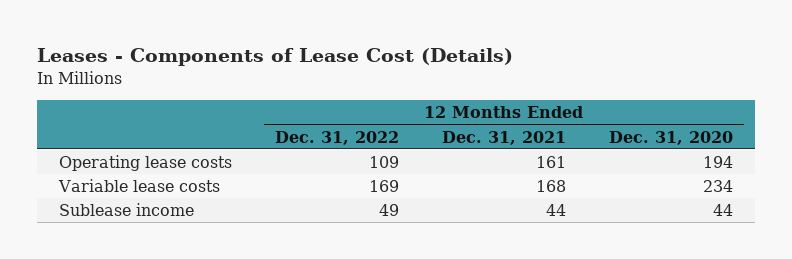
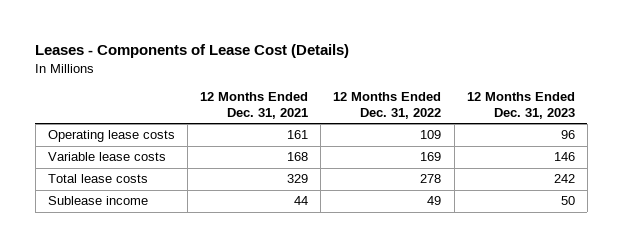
- | 12 Months Ended Dec. 31, 2022 | 12 Months Ended Dec. 31, 2021 | 12 Months Ended Dec. 31, 2020
+ | 12 Months Ended Dec. 31, 2021 | 12 Months Ended Dec. 31, 2022 | 12 Months Ended Dec. 31, 2023
+ Total lease costs | 329 | 278 | 242

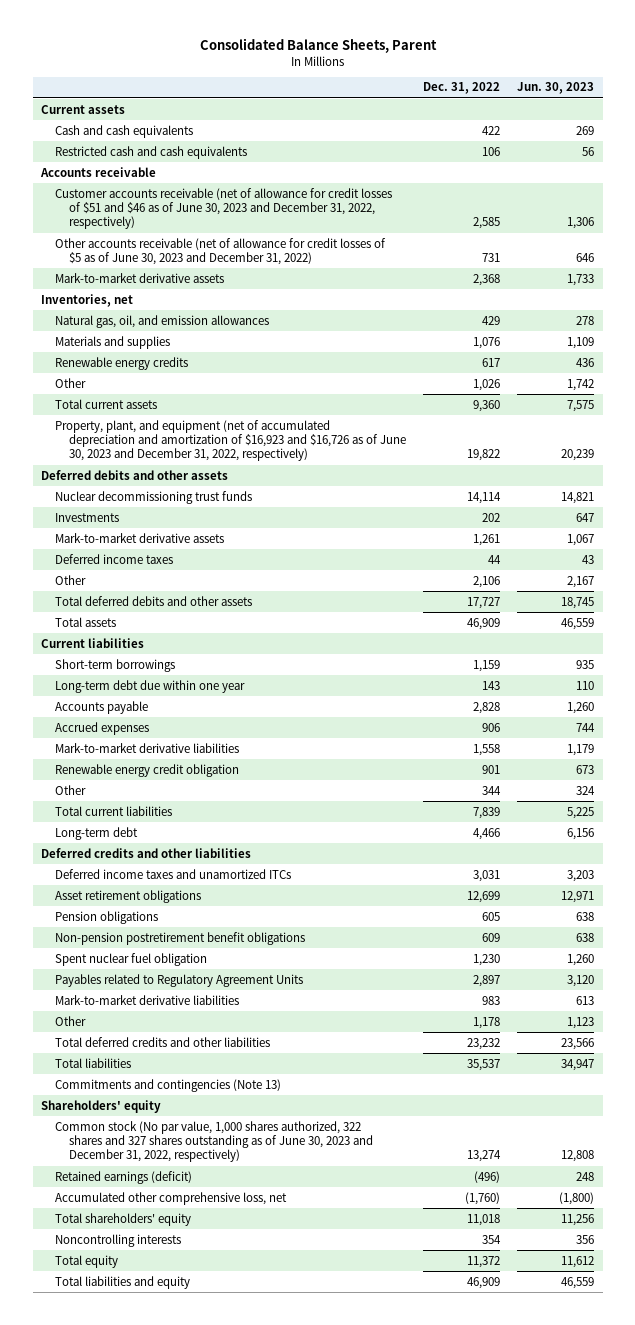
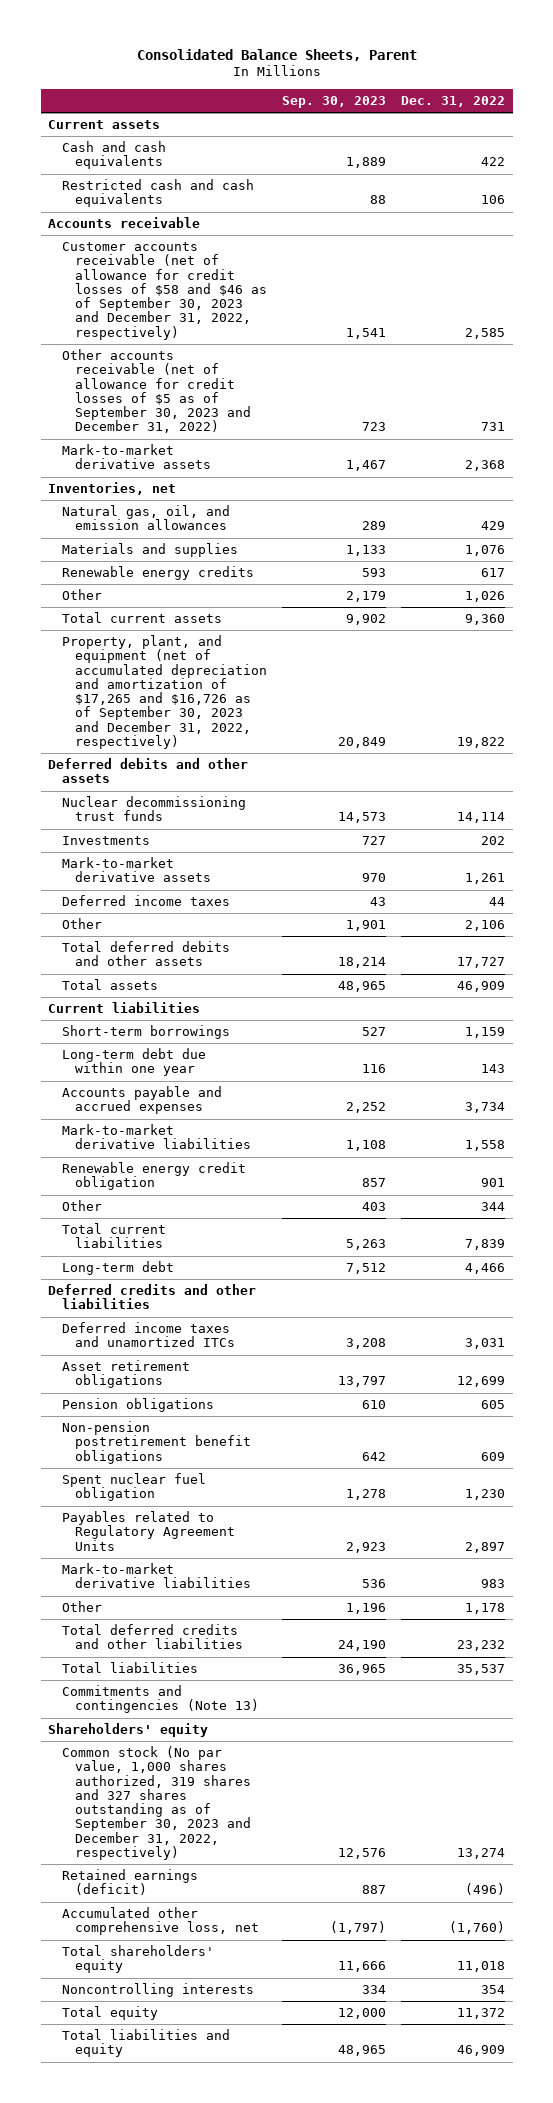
- | Dec. 31, 2022 | Jun. 30, 2023
+ | Sep. 30, 2023 | Dec. 31, 2022
- Customer accounts receivable (net of allowance for credit losses of $51 and $46 as of June 30, 2023 and December 31, 2022, respectively) | 2,585 | 1,306
- Other accounts receivable (net of allowance for credit losses of $5 as of June 30, 2023 and December 31, 2022) | 731 | 646
+ Customer accounts receivable (net of allowance for credit losses of $58 and $46 as of September 30, 2023 and December 31, 2022, respectively) | 1,541 | 2,585
+ Other accounts receivable (net of allowance for credit losses of $5 as of September 30, 2023 and December 31, 2022) | 723 | 731
- Property, plant, and equipment (net of accumulated depreciation and amortization of $16,923 and $16,726 as of June 30, 2023 and December 31, 2022, respectively) | 19,822 | 20,239
+ Property, plant, and equipment (net of accumulated depreciation and amortization of $17,265 and $16,726 as of September 30, 2023 and December 31, 2022, respectively) | 20,849 | 19,822
- Accounts payable | 2,828 | 1,260
- Accrued expenses | 906 | 744
+ Accounts payable and accrued expenses | 2,252 | 3,734
- Common stock (No par value, 1,000 shares authorized, 322 shares and 327 shares outstanding as of June 30, 2023 and December 31, 2022, respectively) | 13,274 | 12,808
+ Common stock (No par value, 1,000 shares authorized, 319 shares and 327 shares outstanding as of September 30, 2023 and December 31, 2022, respectively) | 12,576 | 13,274

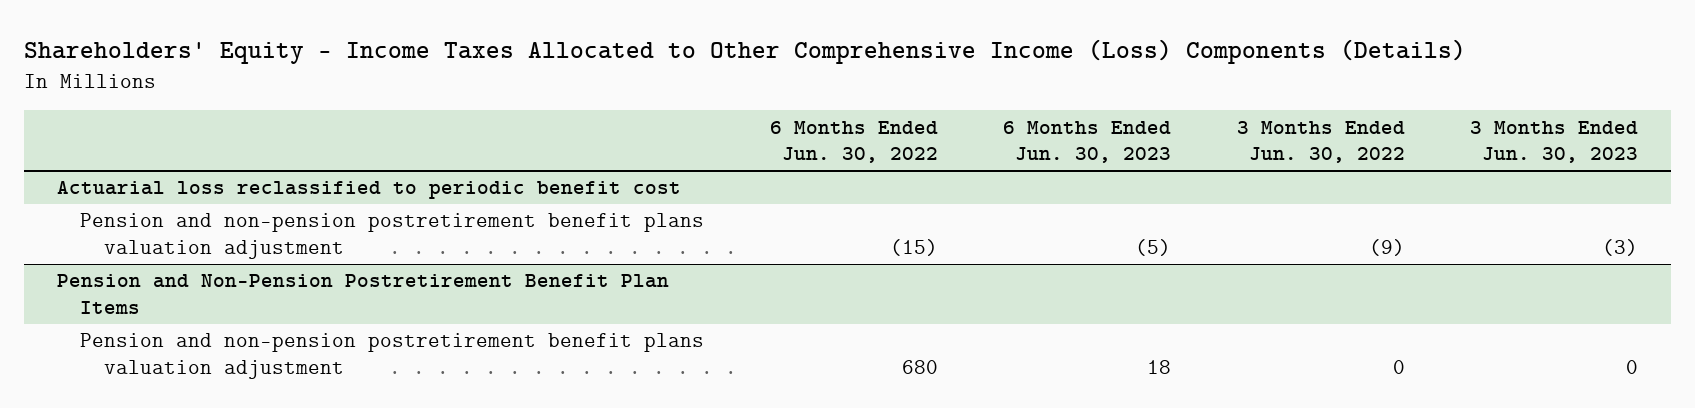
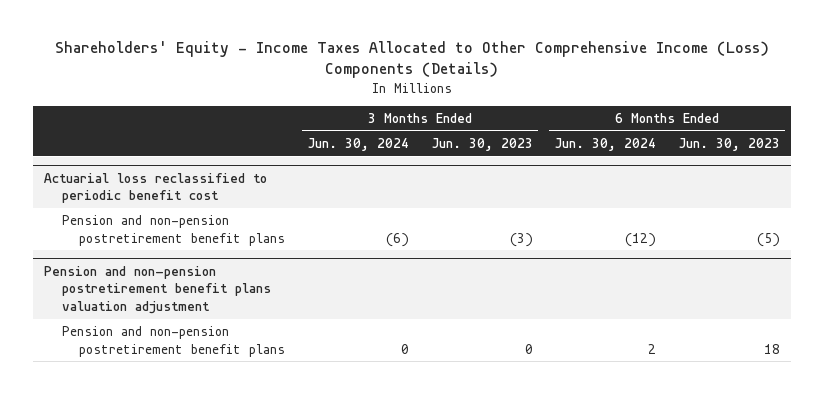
- | 6 Months Ended Jun. 30, 2022 | 6 Months Ended Jun. 30, 2023 | 3 Months Ended Jun. 30, 2022 | 3 Months Ended Jun. 30, 2023
+ | 3 Months Ended Jun. 30, 2024 | 3 Months Ended Jun. 30, 2023 | 6 Months Ended Jun. 30, 2024 | 6 Months Ended Jun. 30, 2023
@ Actuarial loss reclassified to periodic benefit cost
- Pension and non-pension postretirement benefit plans valuation adjustment | (15) | (5) | (9) | (3)
- Pension and Non-Pension Postretirement Benefit Plan Items
- Pension and non-pension postretirement benefit plans valuation adjustment | 680 | 18 | 0 | 0
@ Actuarial loss reclassified to periodic benefit cost
+ Pension and non-pension postretirement benefit plans | (6) | (3) | (12) | (5)
+ Pension and non-pension postretirement benefit plans valuation adjustment
+ Pension and non-pension postretirement benefit plans | 0 | 0 | 2 | 18

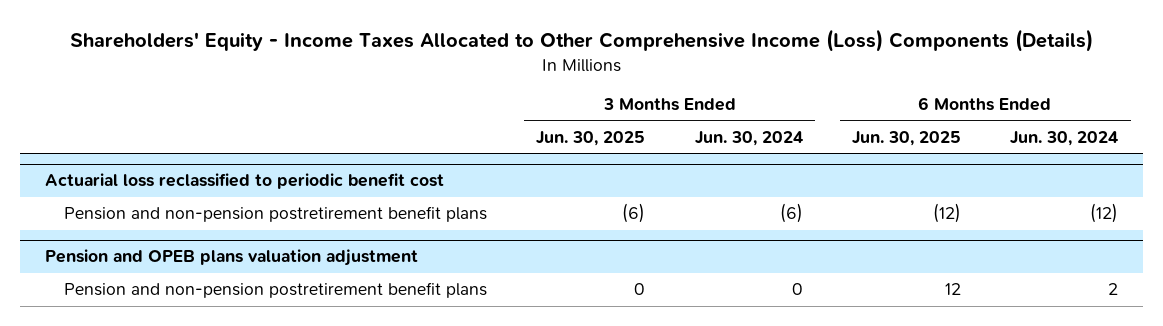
- | 3 Months Ended Jun. 30, 2024 | 3 Months Ended Jun. 30, 2023 | 6 Months Ended Jun. 30, 2024 | 6 Months Ended Jun. 30, 2023
+ | 3 Months Ended Jun. 30, 2025 | 3 Months Ended Jun. 30, 2024 | 6 Months Ended Jun. 30, 2025 | 6 Months Ended Jun. 30, 2024
- Pension and non-pension postretirement benefit plans valuation adjustment
+ Pension and OPEB plans valuation adjustment

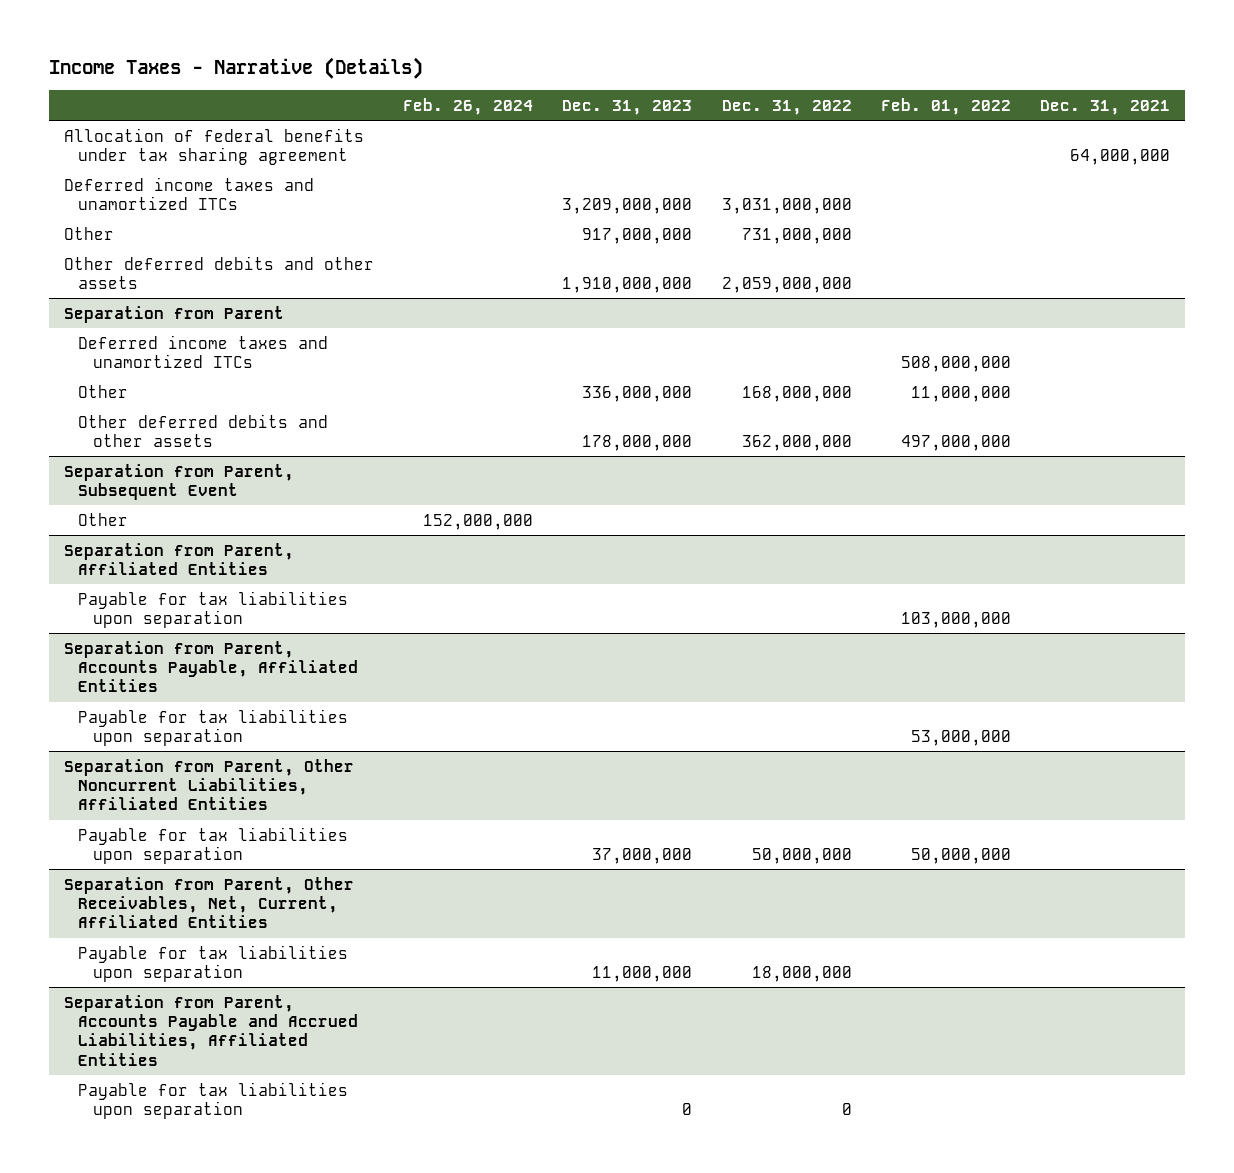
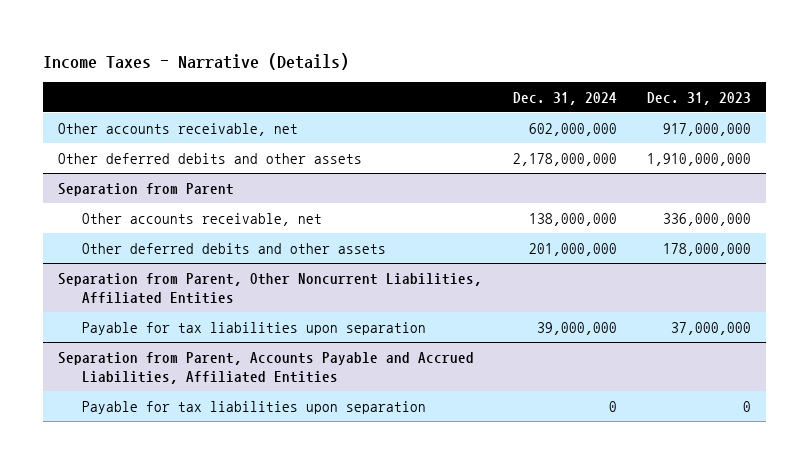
- | Feb. 26, 2024 | Dec. 31, 2023 | Dec. 31, 2022 | Feb. 01, 2022 | Dec. 31, 2021
+ | Dec. 31, 2024 | Dec. 31, 2023
- Allocation of federal benefits under tax sharing agreement | | | | | 64,000,000
- Deferred income taxes and unamortized ITCs | | 3,209,000,000 | 3,031,000,000 | |
- Other | | 917,000,000 | 731,000,000 | |
+ Other accounts receivable, net | 602,000,000 | 917,000,000
@ Separation from Parent
- Deferred income taxes and unamortized ITCs | | | | 508,000,000 |
- Other | | 336,000,000 | 168,000,000 | 11,000,000 |
+ Other accounts receivable, net | 138,000,000 | 336,000,000
- Separation from Parent, Subsequent Event
- Other | 152,000,000 | | | |
- Separation from Parent, Affiliated Entities
- Payable for tax liabilities upon separation | | | | 103,000,000 |
- Separation from Parent, Accounts Payable, Affiliated Entities
- Payable for tax liabilities upon separation | | | | 53,000,000 |
- Separation from Parent, Other Receivables, Net, Current, Affiliated Entities
- Payable for tax liabilities upon separation | | 11,000,000 | 18,000,000 | |

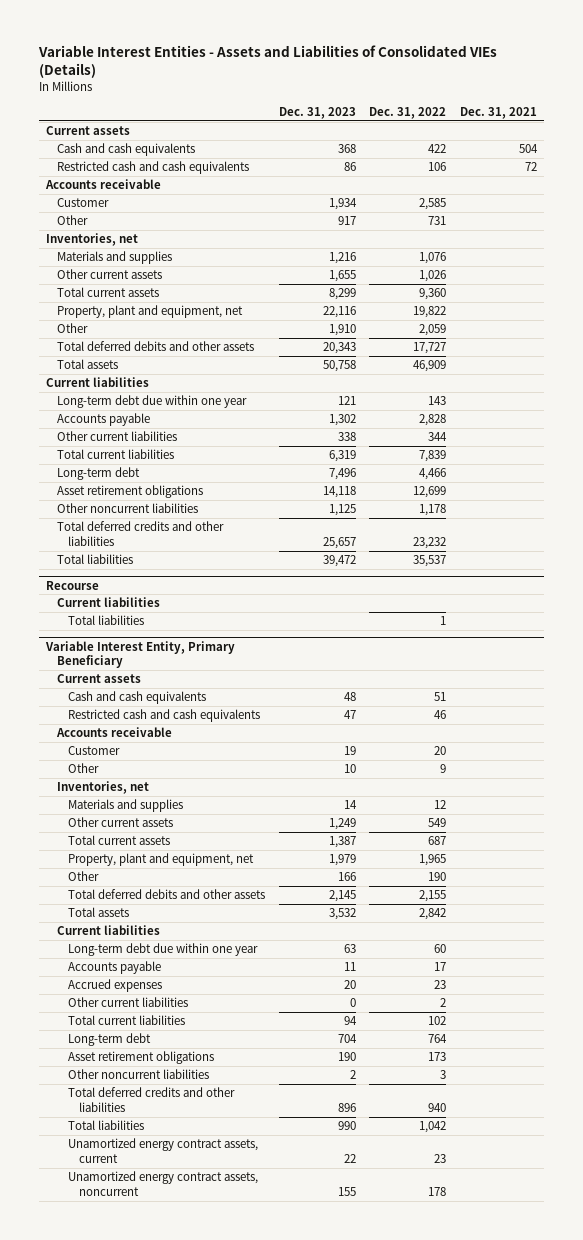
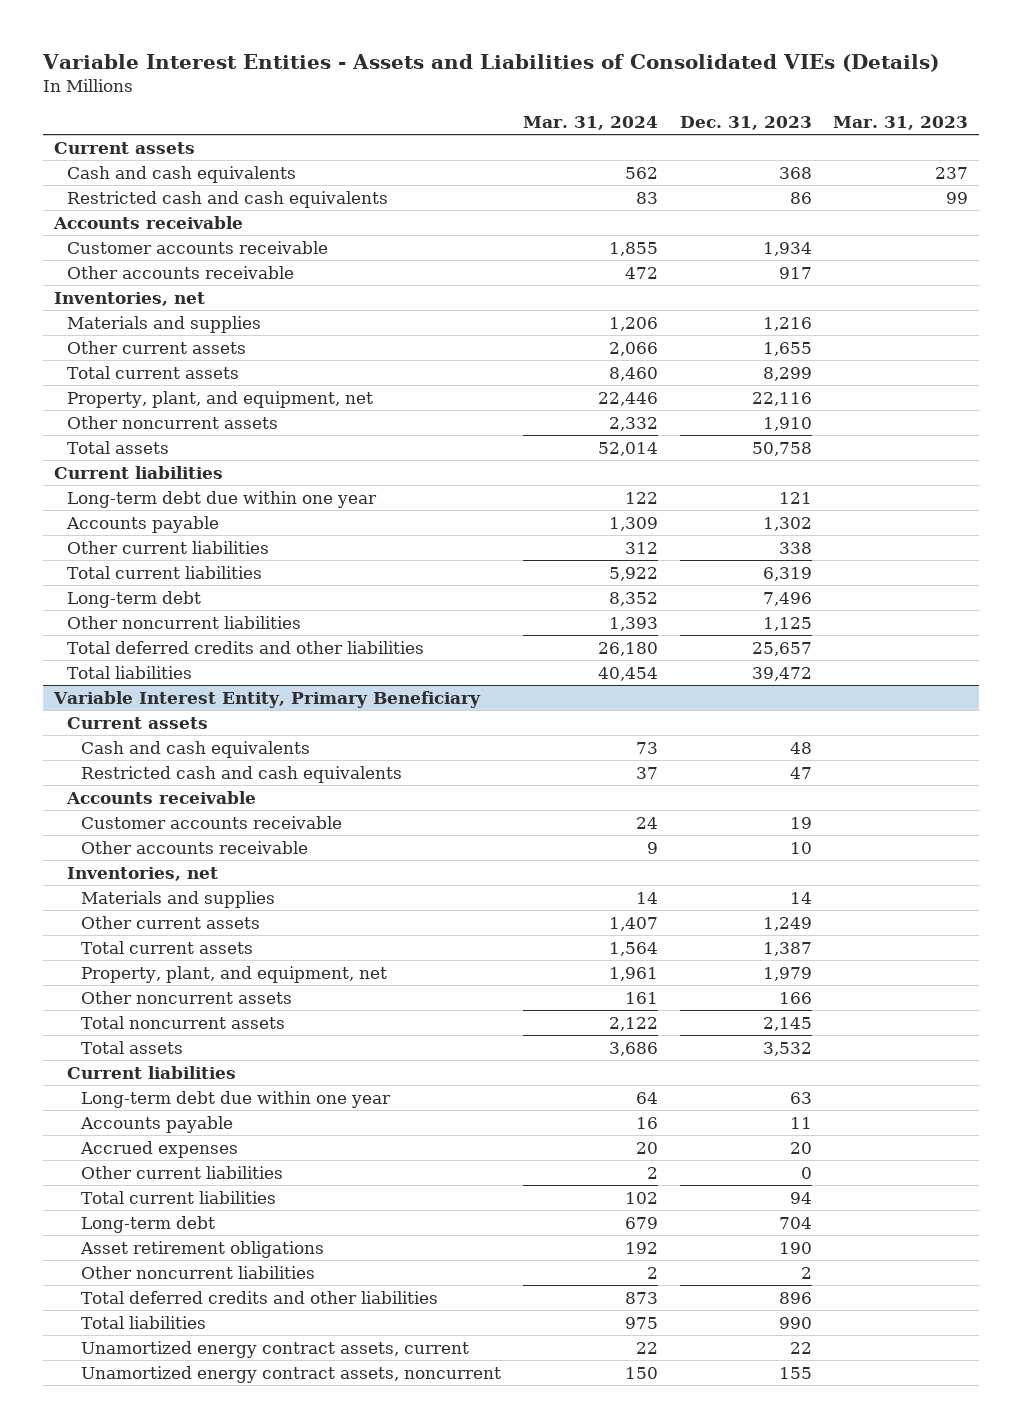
- | Dec. 31, 2023 | Dec. 31, 2022 | Dec. 31, 2021
+ | Mar. 31, 2024 | Dec. 31, 2023 | Mar. 31, 2023
- Customer | 1,934 | 2,585 |
- Other | 917 | 731 |
+ Customer accounts receivable | 1,855 | 1,934 |
+ Other accounts receivable | 472 | 917 |
- Property, plant and equipment, net | 22,116 | 19,822 |
- Other | 1,910 | 2,059 |
- Total deferred debits and other assets | 20,343 | 17,727 |
+ Property, plant, and equipment, net | 22,446 | 22,116 |
+ Other noncurrent assets | 2,332 | 1,910 |
- Asset retirement obligations | 14,118 | 12,699 |
- Recourse
- Current liabilities
- Total liabilities | | 1 |
@ Variable Interest Entity, Primary Beneficiary
- Customer | 19 | 20 |
- Other | 10 | 9 |
+ Customer accounts receivable | 24 | 19 |
+ Other accounts receivable | 9 | 10 |
- Property, plant and equipment, net | 1,979 | 1,965 |
- Other | 166 | 190 |
- Total deferred debits and other assets | 2,145 | 2,155 |
+ Property, plant, and equipment, net | 1,961 | 1,979 |
+ Other noncurrent assets | 161 | 166 |
+ Total noncurrent assets | 2,122 | 2,145 |

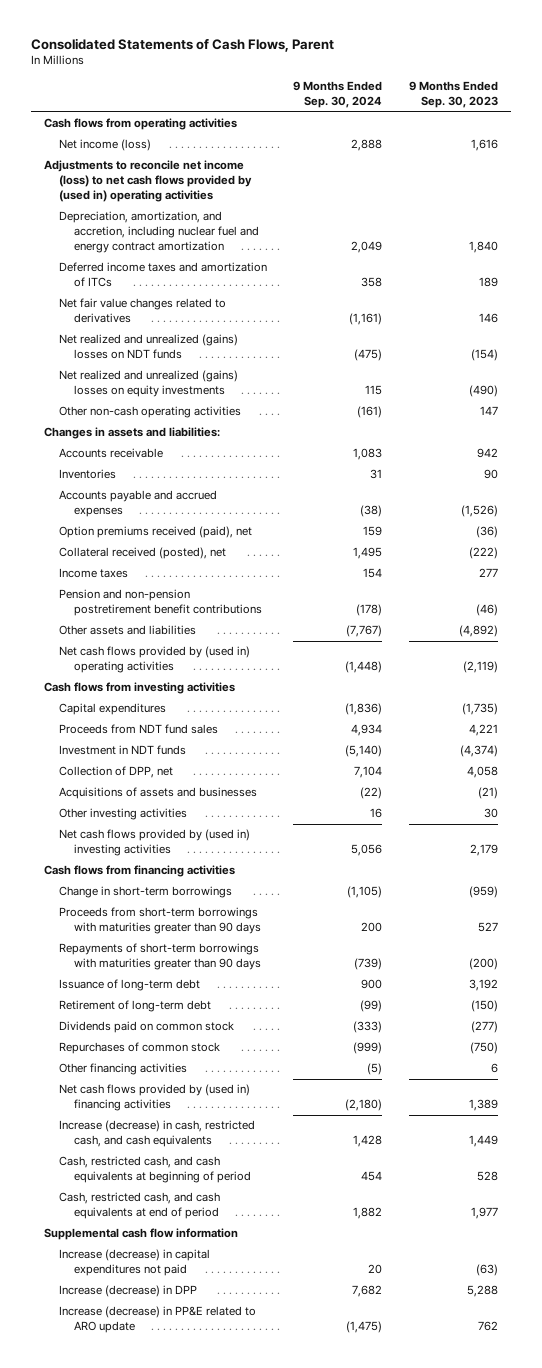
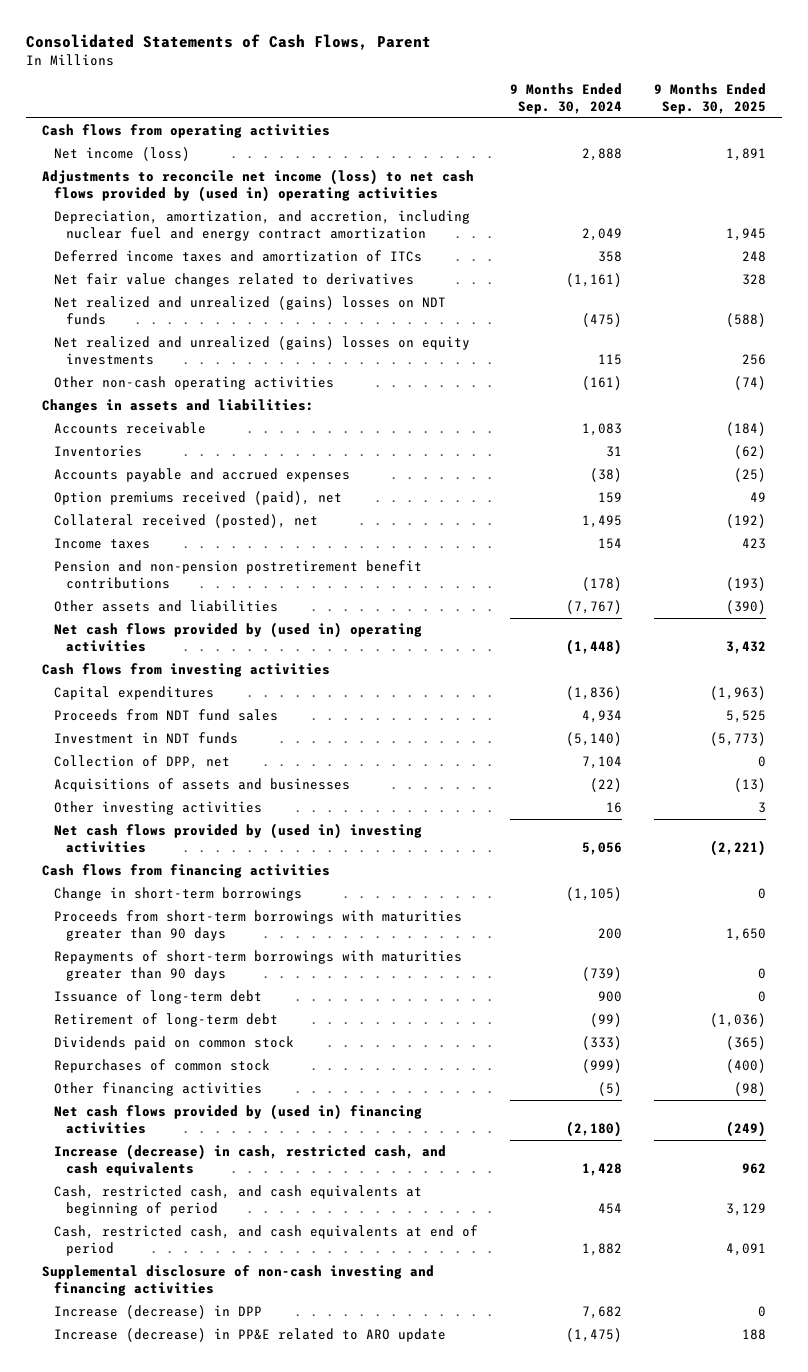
- | 9 Months Ended Sep. 30, 2024 | 9 Months Ended Sep. 30, 2023
+ | 9 Months Ended Sep. 30, 2024 | 9 Months Ended Sep. 30, 2025
- Supplemental cash flow information
- Increase (decrease) in capital expenditures not paid | 20 | (63)
+ Supplemental disclosure of non-cash investing and financing activities

